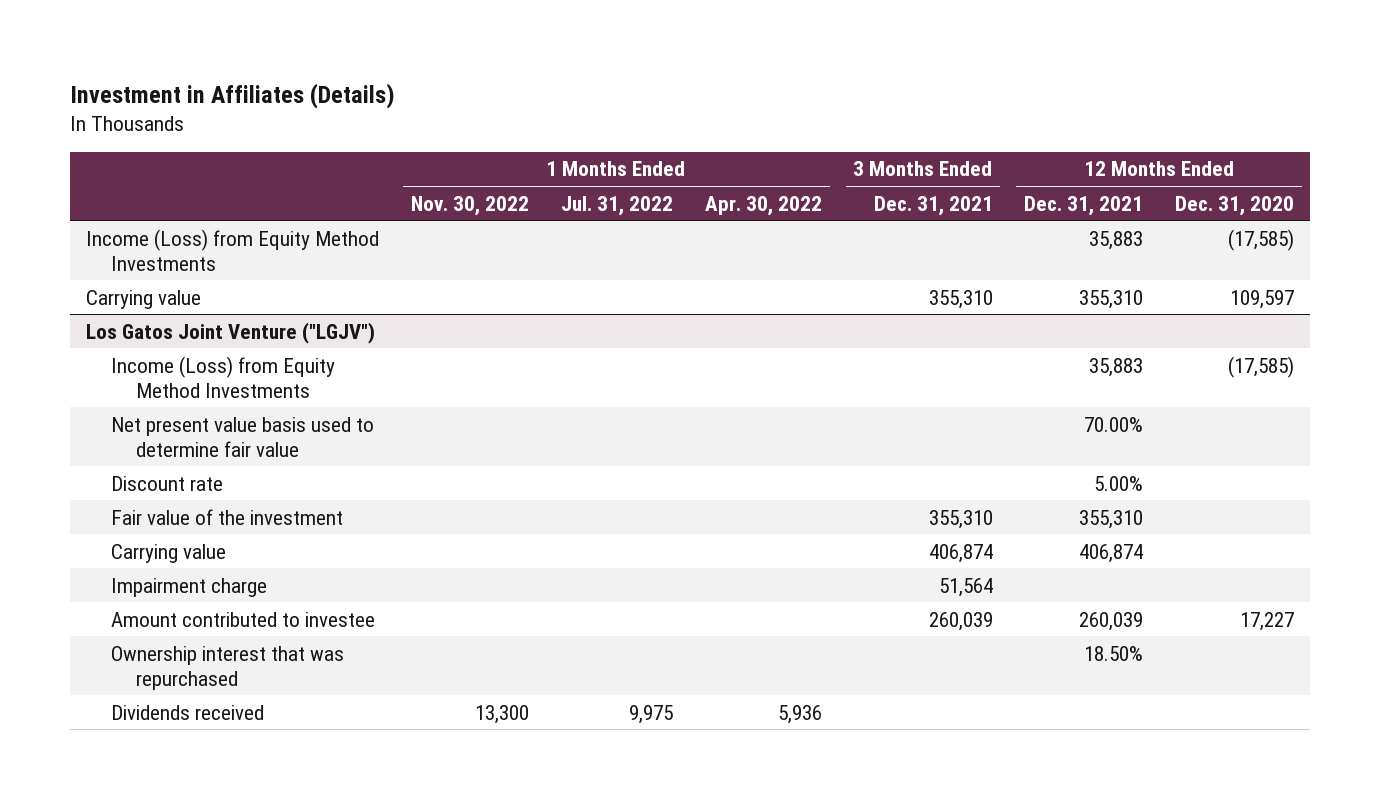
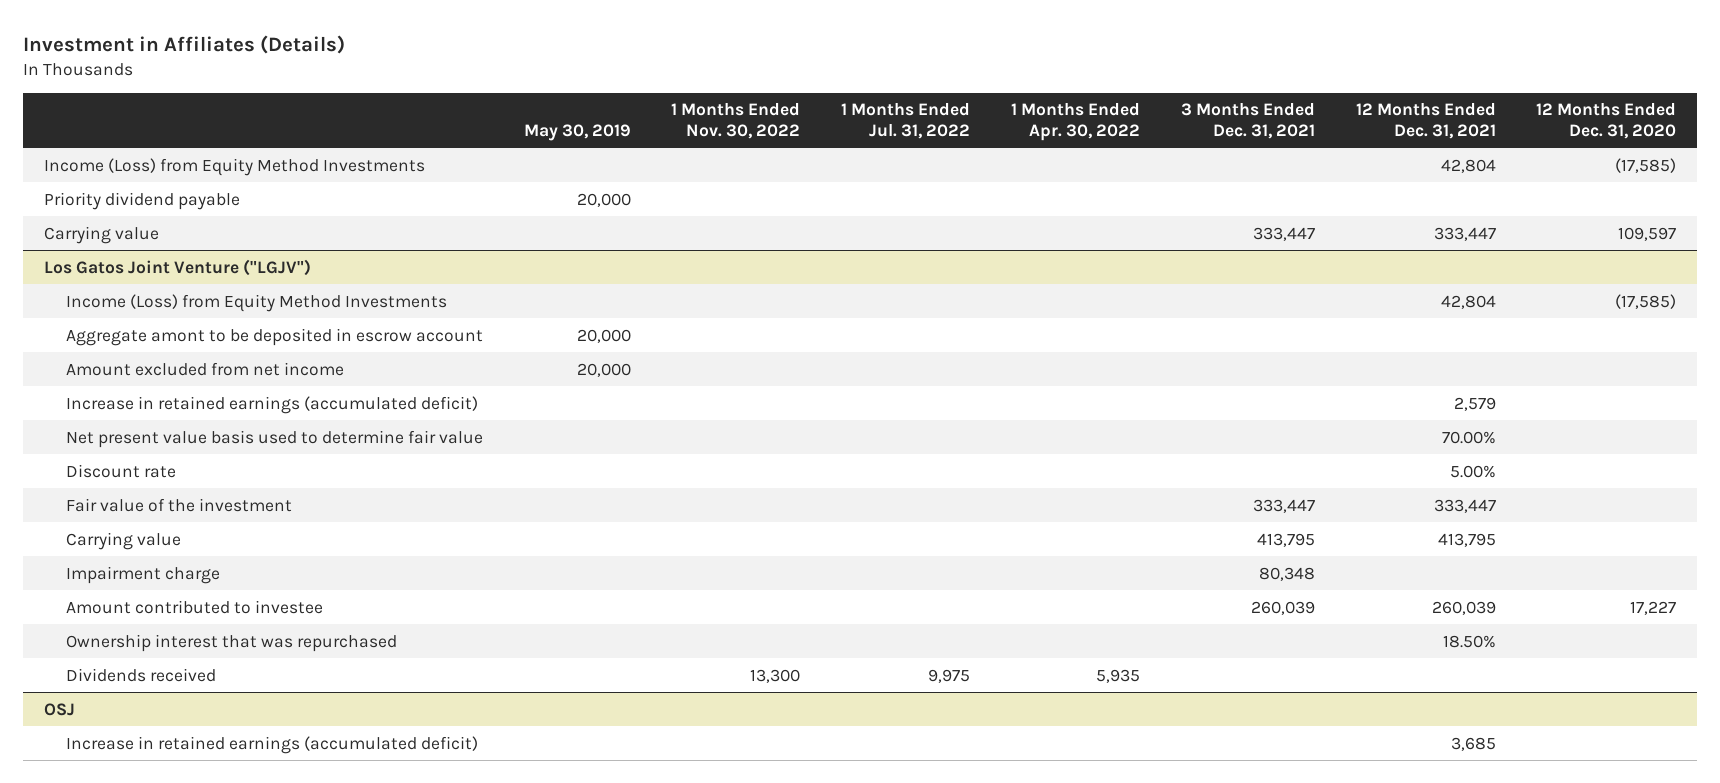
- | 1 Months Ended Nov. 30, 2022 | 1 Months Ended Jul. 31, 2022 | 1 Months Ended Apr. 30, 2022 | 3 Months Ended Dec. 31, 2021 | 12 Months Ended Dec. 31, 2021 | 12 Months Ended Dec. 31, 2020
+ | May 30, 2019 | 1 Months Ended Nov. 30, 2022 | 1 Months Ended Jul. 31, 2022 | 1 Months Ended Apr. 30, 2022 | 3 Months Ended Dec. 31, 2021 | 12 Months Ended Dec. 31, 2021 | 12 Months Ended Dec. 31, 2020
- Income (Loss) from Equity Method Investments | | | | | 35,883 | (17,585)
- Carrying value | | | | 355,310 | 355,310 | 109,597
+ Income (Loss) from Equity Method Investments | | | | | | 42,804 | (17,585)
+ Priority dividend payable | 20,000 | | | | | |
+ Carrying value | | | | | 333,447 | 333,447 | 109,597
@ Los Gatos Joint Venture ("LGJV")
- Income (Loss) from Equity Method Investments | | | | | 35,883 | (17,585)
+ Income (Loss) from Equity Method Investments | | | | | | 42,804 | (17,585)
+ Aggregate amont to be deposited in escrow account | 20,000 | | | | | |
+ Amount excluded from net income | 20,000 | | | | | |
+ Increase in retained earnings (accumulated deficit) | | | | | | 2,579 |
- Fair value of the investment | | | | 355,310 | 355,310 |
- Carrying value | | | | 406,874 | 406,874 |
- Impairment charge | | | | 51,564 | |
+ Fair value of the investment | | | | | 333,447 | 333,447 |
+ Carrying value | | | | | 413,795 | 413,795 |
+ Impairment charge | | | | | 80,348 | |
- Dividends received | 13,300 | 9,975 | 5,936 | | |
+ Dividends received | | 13,300 | 9,975 | 5,935 | | |
+ OSJ
+ Increase in retained earnings (accumulated deficit) | | | | | | 3,685 |

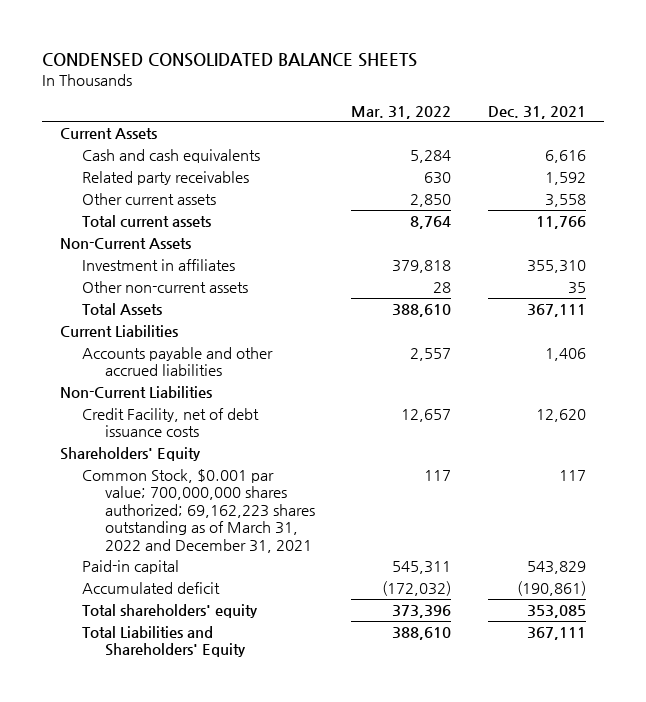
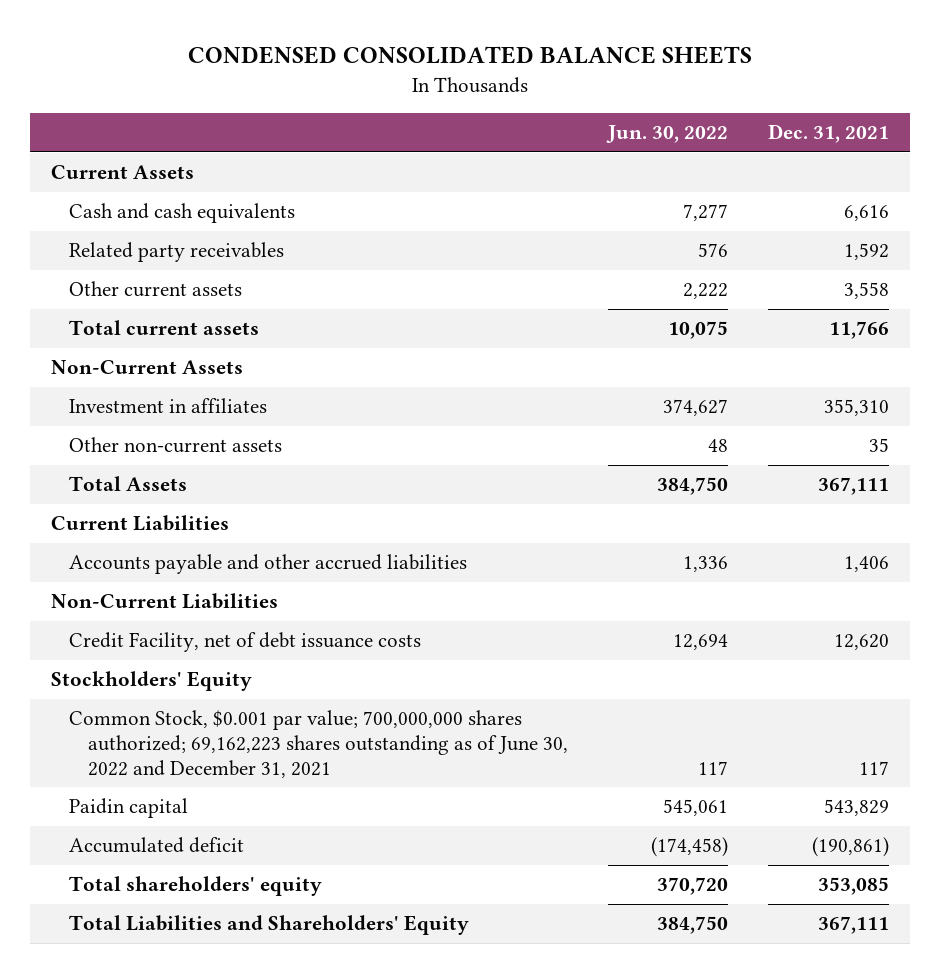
- | Mar. 31, 2022 | Dec. 31, 2021
+ | Jun. 30, 2022 | Dec. 31, 2021
- Shareholders' Equity
- Common Stock, $0.001 par value; 700,000,000 shares authorized; 69,162,223 shares outstanding as of March 31, 2022 and December 31, 2021 | 117 | 117
- Paid-in capital | 545,311 | 543,829
+ Stockholders' Equity
+ Common Stock, $0.001 par value; 700,000,000 shares authorized; 69,162,223 shares outstanding as of June 30, 2022 and December 31, 2021 | 117 | 117
+ Paidin capital | 545,061 | 543,829

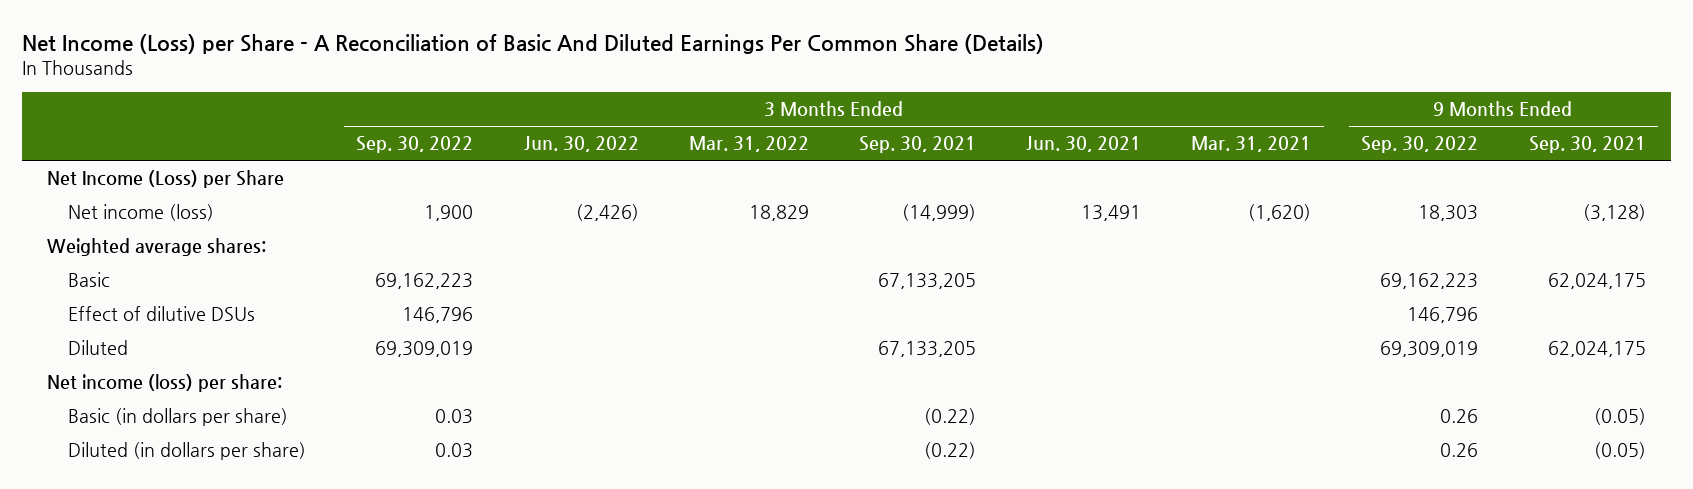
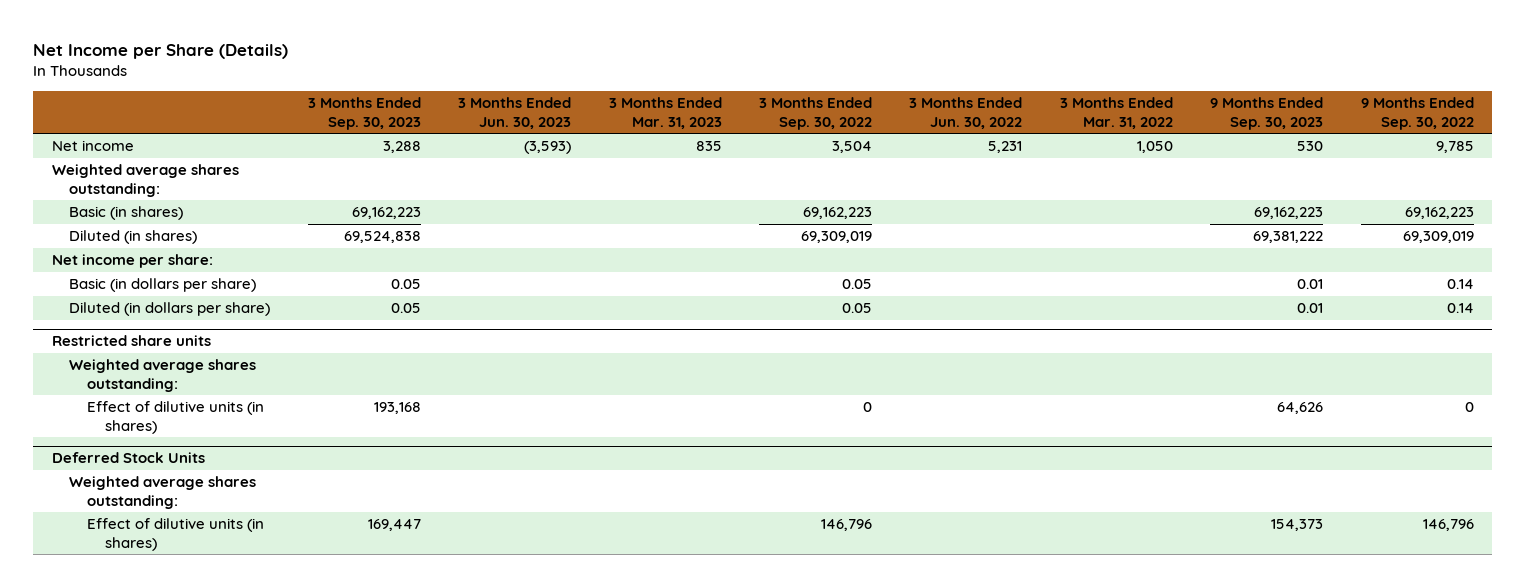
- Net Income (Loss) per Share - A Reconciliation of Basic And Diluted Earnings Per Common Share (Details)
+ Net Income per Share (Details)
- | 3 Months Ended Sep. 30, 2022 | 3 Months Ended Jun. 30, 2022 | 3 Months Ended Mar. 31, 2022 | 3 Months Ended Sep. 30, 2021 | 3 Months Ended Jun. 30, 2021 | 3 Months Ended Mar. 31, 2021 | 9 Months Ended Sep. 30, 2022 | 9 Months Ended Sep. 30, 2021
+ | 3 Months Ended Sep. 30, 2023 | 3 Months Ended Jun. 30, 2023 | 3 Months Ended Mar. 31, 2023 | 3 Months Ended Sep. 30, 2022 | 3 Months Ended Jun. 30, 2022 | 3 Months Ended Mar. 31, 2022 | 9 Months Ended Sep. 30, 2023 | 9 Months Ended Sep. 30, 2022
- Net Income (Loss) per Share
- Net income (loss) | 1,900 | (2,426) | 18,829 | (14,999) | 13,491 | (1,620) | 18,303 | (3,128)
- Weighted average shares:
- Basic | 69,162,223 | | | 67,133,205 | | | 69,162,223 | 62,024,175
- Effect of dilutive DSUs | 146,796 | | | | | | 146,796 |
- Diluted | 69,309,019 | | | 67,133,205 | | | 69,309,019 | 62,024,175
- Net income (loss) per share:
- Basic (in dollars per share) | 0.03 | | | (0.22) | | | 0.26 | (0.05)
- Diluted (in dollars per share) | 0.03 | | | (0.22) | | | 0.26 | (0.05)
+ Net income | 3,288 | (3,593) | 835 | 3,504 | 5,231 | 1,050 | 530 | 9,785
+ Weighted average shares outstanding:
+ Basic (in shares) | 69,162,223 | | | 69,162,223 | | | 69,162,223 | 69,162,223
+ Diluted (in shares) | 69,524,838 | | | 69,309,019 | | | 69,381,222 | 69,309,019
+ Net income per share:
+ Basic (in dollars per share) | 0.05 | | | 0.05 | | | 0.01 | 0.14
+ Diluted (in dollars per share) | 0.05 | | | 0.05 | | | 0.01 | 0.14
+ Restricted share units
+ Weighted average shares outstanding:
+ Effect of dilutive units (in shares) | 193,168 | | | 0 | | | 64,626 | 0
+ Deferred Stock Units
+ Weighted average shares outstanding:
+ Effect of dilutive units (in shares) | 169,447 | | | 146,796 | | | 154,373 | 146,796

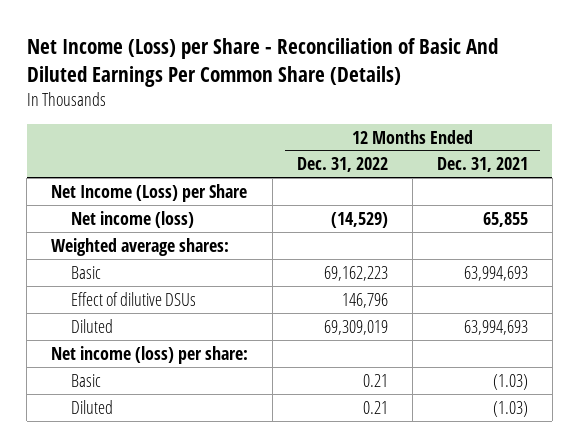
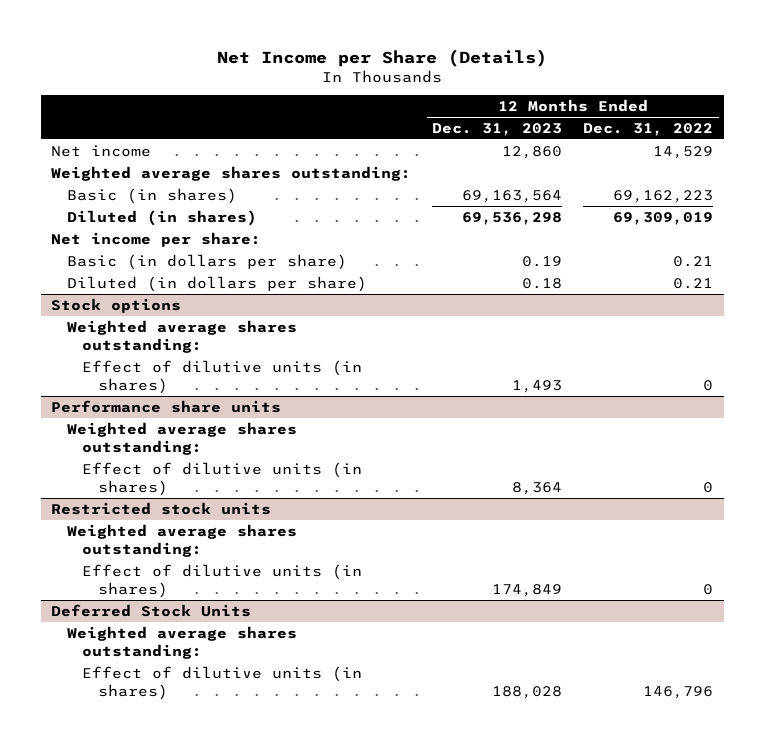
- Net Income (Loss) per Share - Reconciliation of Basic And Diluted Earnings Per Common Share (Details)
+ Net Income per Share (Details)
- | 12 Months Ended Dec. 31, 2022 | 12 Months Ended Dec. 31, 2021
+ | 12 Months Ended Dec. 31, 2023 | 12 Months Ended Dec. 31, 2022
- Net Income (Loss) per Share
- Net income (loss) | (14,529) | 65,855
- Weighted average shares:
- Basic | 69,162,223 | 63,994,693
- Effect of dilutive DSUs | 146,796 |
- Diluted | 69,309,019 | 63,994,693
- Net income (loss) per share:
- Basic | 0.21 | (1.03)
- Diluted | 0.21 | (1.03)
+ Net income | 12,860 | 14,529
+ Weighted average shares outstanding:
+ Basic (in shares) | 69,163,564 | 69,162,223
+ Diluted (in shares) | 69,536,298 | 69,309,019
+ Net income per share:
+ Basic (in dollars per share) | 0.19 | 0.21
+ Diluted (in dollars per share) | 0.18 | 0.21
+ Stock options
+ Weighted average shares outstanding:
+ Effect of dilutive units (in shares) | 1,493 | 0
+ Performance share units
+ Weighted average shares outstanding:
+ Effect of dilutive units (in shares) | 8,364 | 0
+ Restricted stock units
+ Weighted average shares outstanding:
+ Effect of dilutive units (in shares) | 174,849 | 0
+ Deferred Stock Units
+ Weighted average shares outstanding:
+ Effect of dilutive units (in shares) | 188,028 | 146,796

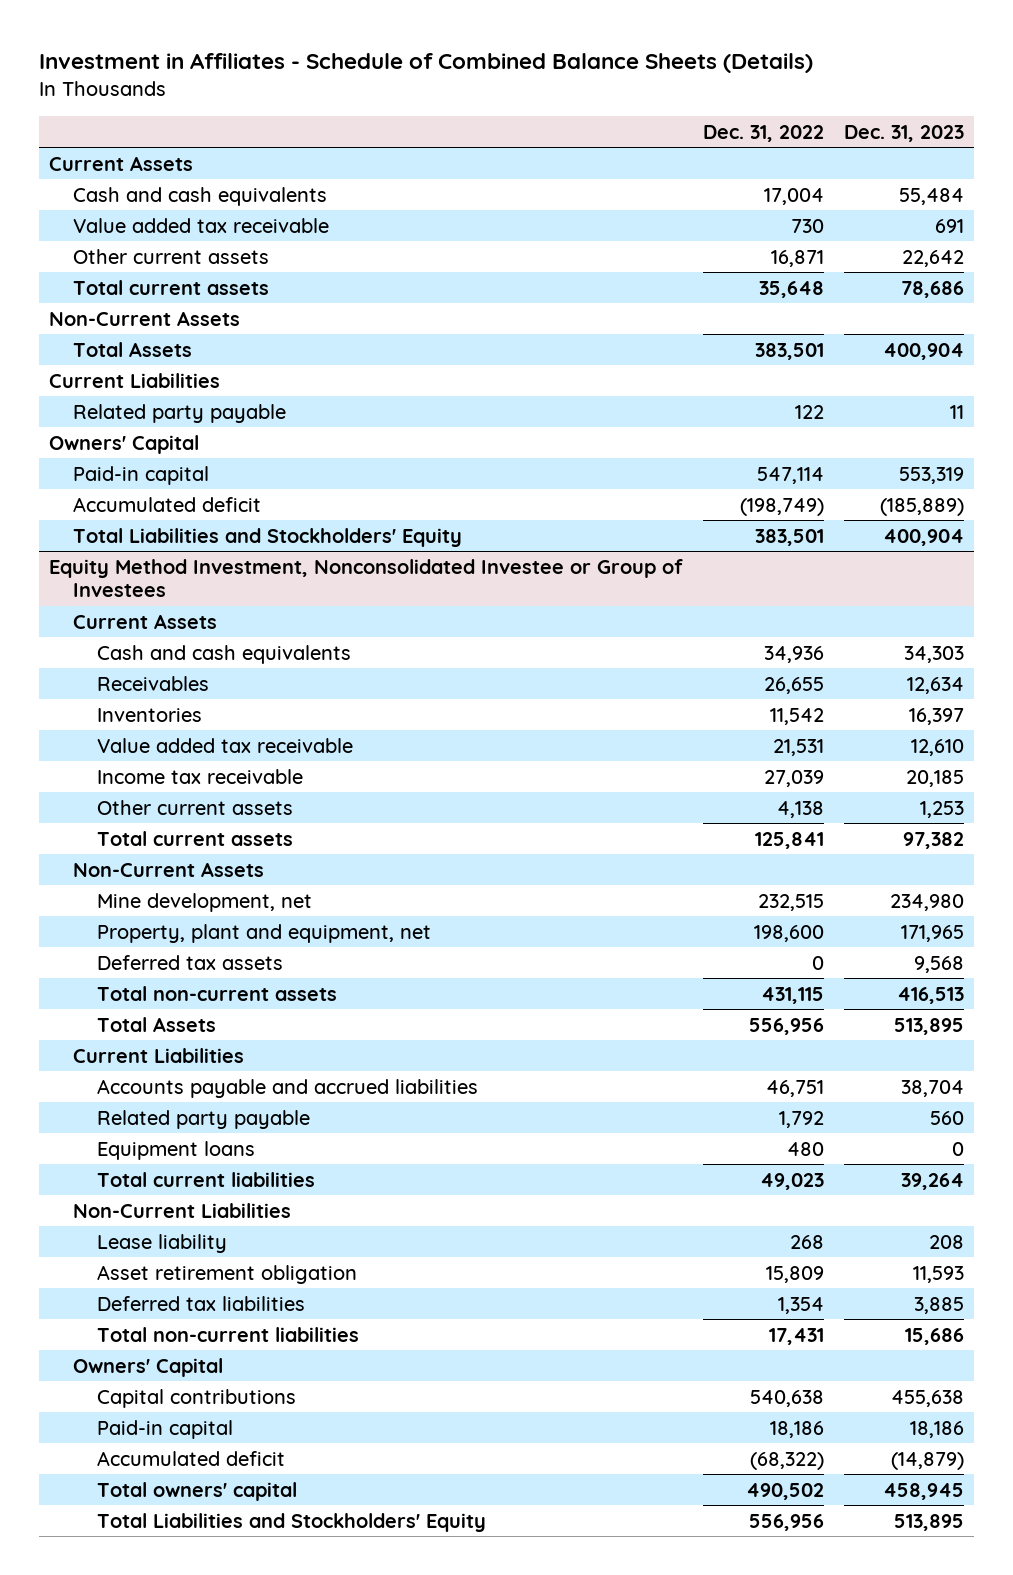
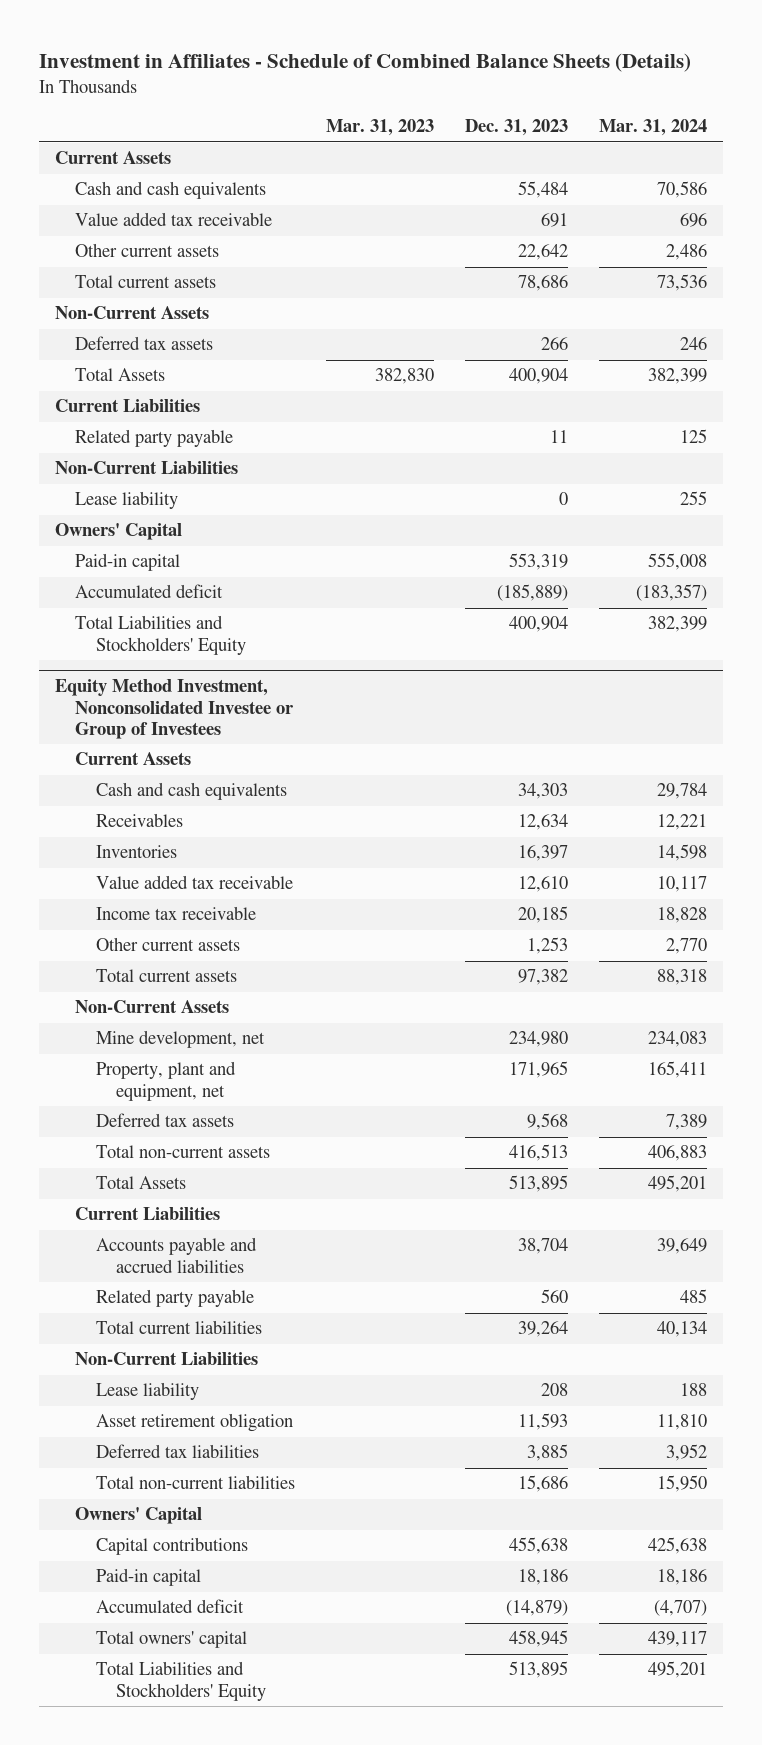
- | Dec. 31, 2022 | Dec. 31, 2023
+ | Mar. 31, 2023 | Dec. 31, 2023 | Mar. 31, 2024
+ Deferred tax assets | | 266 | 246
+ Non-Current Liabilities
+ Lease liability | | 0 | 255
@ Equity Method Investment, Nonconsolidated Investee or Group of Investees
- Equipment loans | 480 | 0

